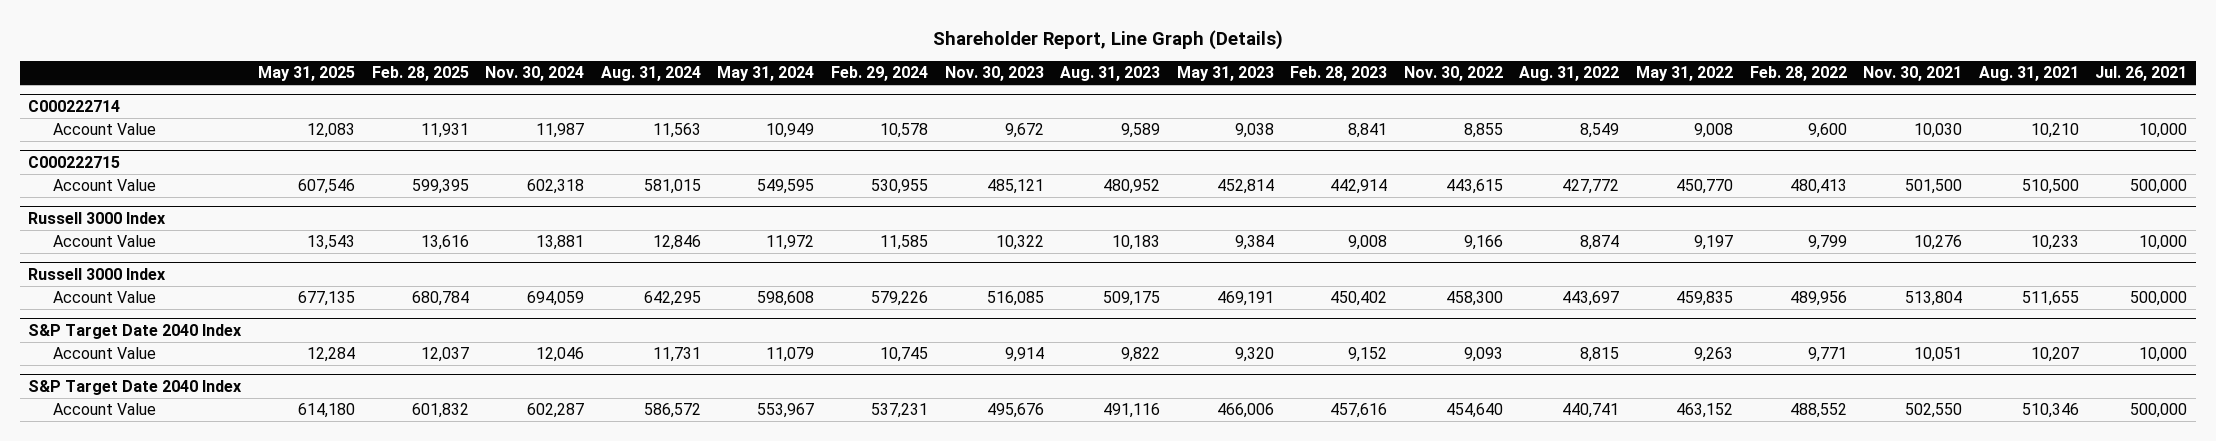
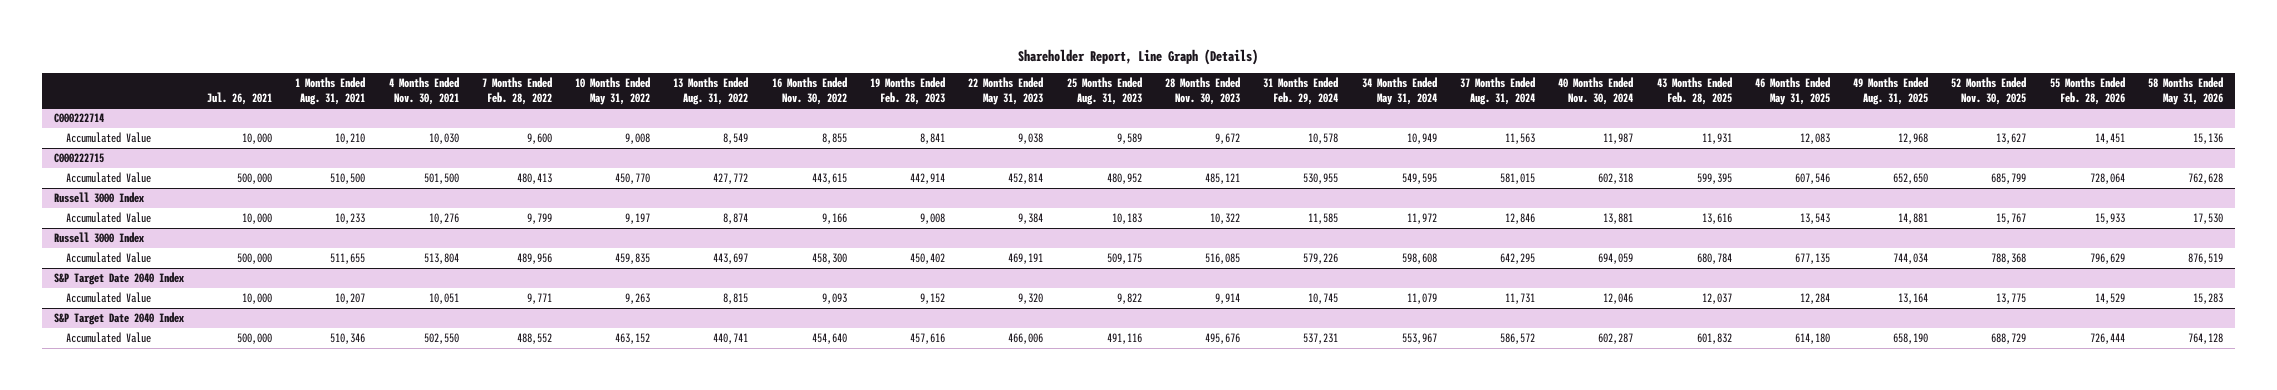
- | May 31, 2025 | Feb. 28, 2025 | Nov. 30, 2024 | Aug. 31, 2024 | May 31, 2024 | Feb. 29, 2024 | Nov. 30, 2023 | Aug. 31, 2023 | May 31, 2023 | Feb. 28, 2023 | Nov. 30, 2022 | Aug. 31, 2022 | May 31, 2022 | Feb. 28, 2022 | Nov. 30, 2021 | Aug. 31, 2021 | Jul. 26, 2021
+ | Jul. 26, 2021 | 1 Months Ended Aug. 31, 2021 | 4 Months Ended Nov. 30, 2021 | 7 Months Ended Feb. 28, 2022 | 10 Months Ended May 31, 2022 | 13 Months Ended Aug. 31, 2022 | 16 Months Ended Nov. 30, 2022 | 19 Months Ended Feb. 28, 2023 | 22 Months Ended May 31, 2023 | 25 Months Ended Aug. 31, 2023 | 28 Months Ended Nov. 30, 2023 | 31 Months Ended Feb. 29, 2024 | 34 Months Ended May 31, 2024 | 37 Months Ended Aug. 31, 2024 | 40 Months Ended Nov. 30, 2024 | 43 Months Ended Feb. 28, 2025 | 46 Months Ended May 31, 2025 | 49 Months Ended Aug. 31, 2025 | 52 Months Ended Nov. 30, 2025 | 55 Months Ended Feb. 28, 2026 | 58 Months Ended May 31, 2026
@ C000222714
- Account Value | 12,083 | 11,931 | 11,987 | 11,563 | 10,949 | 10,578 | 9,672 | 9,589 | 9,038 | 8,841 | 8,855 | 8,549 | 9,008 | 9,600 | 10,030 | 10,210 | 10,000
+ Accumulated Value | 10,000 | 10,210 | 10,030 | 9,600 | 9,008 | 8,549 | 8,855 | 8,841 | 9,038 | 9,589 | 9,672 | 10,578 | 10,949 | 11,563 | 11,987 | 11,931 | 12,083 | 12,968 | 13,627 | 14,451 | 15,136
@ C000222715
- Account Value | 607,546 | 599,395 | 602,318 | 581,015 | 549,595 | 530,955 | 485,121 | 480,952 | 452,814 | 442,914 | 443,615 | 427,772 | 450,770 | 480,413 | 501,500 | 510,500 | 500,000
+ Accumulated Value | 500,000 | 510,500 | 501,500 | 480,413 | 450,770 | 427,772 | 443,615 | 442,914 | 452,814 | 480,952 | 485,121 | 530,955 | 549,595 | 581,015 | 602,318 | 599,395 | 607,546 | 652,650 | 685,799 | 728,064 | 762,628
@ Russell 3000 Index
- Account Value | 13,543 | 13,616 | 13,881 | 12,846 | 11,972 | 11,585 | 10,322 | 10,183 | 9,384 | 9,008 | 9,166 | 8,874 | 9,197 | 9,799 | 10,276 | 10,233 | 10,000
+ Accumulated Value | 10,000 | 10,233 | 10,276 | 9,799 | 9,197 | 8,874 | 9,166 | 9,008 | 9,384 | 10,183 | 10,322 | 11,585 | 11,972 | 12,846 | 13,881 | 13,616 | 13,543 | 14,881 | 15,767 | 15,933 | 17,530
- Account Value | 677,135 | 680,784 | 694,059 | 642,295 | 598,608 | 579,226 | 516,085 | 509,175 | 469,191 | 450,402 | 458,300 | 443,697 | 459,835 | 489,956 | 513,804 | 511,655 | 500,000
+ Accumulated Value | 500,000 | 511,655 | 513,804 | 489,956 | 459,835 | 443,697 | 458,300 | 450,402 | 469,191 | 509,175 | 516,085 | 579,226 | 598,608 | 642,295 | 694,059 | 680,784 | 677,135 | 744,034 | 788,368 | 796,629 | 876,519
@ S&P Target Date 2040 Index
- Account Value | 12,284 | 12,037 | 12,046 | 11,731 | 11,079 | 10,745 | 9,914 | 9,822 | 9,320 | 9,152 | 9,093 | 8,815 | 9,263 | 9,771 | 10,051 | 10,207 | 10,000
+ Accumulated Value | 10,000 | 10,207 | 10,051 | 9,771 | 9,263 | 8,815 | 9,093 | 9,152 | 9,320 | 9,822 | 9,914 | 10,745 | 11,079 | 11,731 | 12,046 | 12,037 | 12,284 | 13,164 | 13,775 | 14,529 | 15,283
- Account Value | 614,180 | 601,832 | 602,287 | 586,572 | 553,967 | 537,231 | 495,676 | 491,116 | 466,006 | 457,616 | 454,640 | 440,741 | 463,152 | 488,552 | 502,550 | 510,346 | 500,000
+ Accumulated Value | 500,000 | 510,346 | 502,550 | 488,552 | 463,152 | 440,741 | 454,640 | 457,616 | 466,006 | 491,116 | 495,676 | 537,231 | 553,967 | 586,572 | 602,287 | 601,832 | 614,180 | 658,190 | 688,729 | 726,444 | 764,128

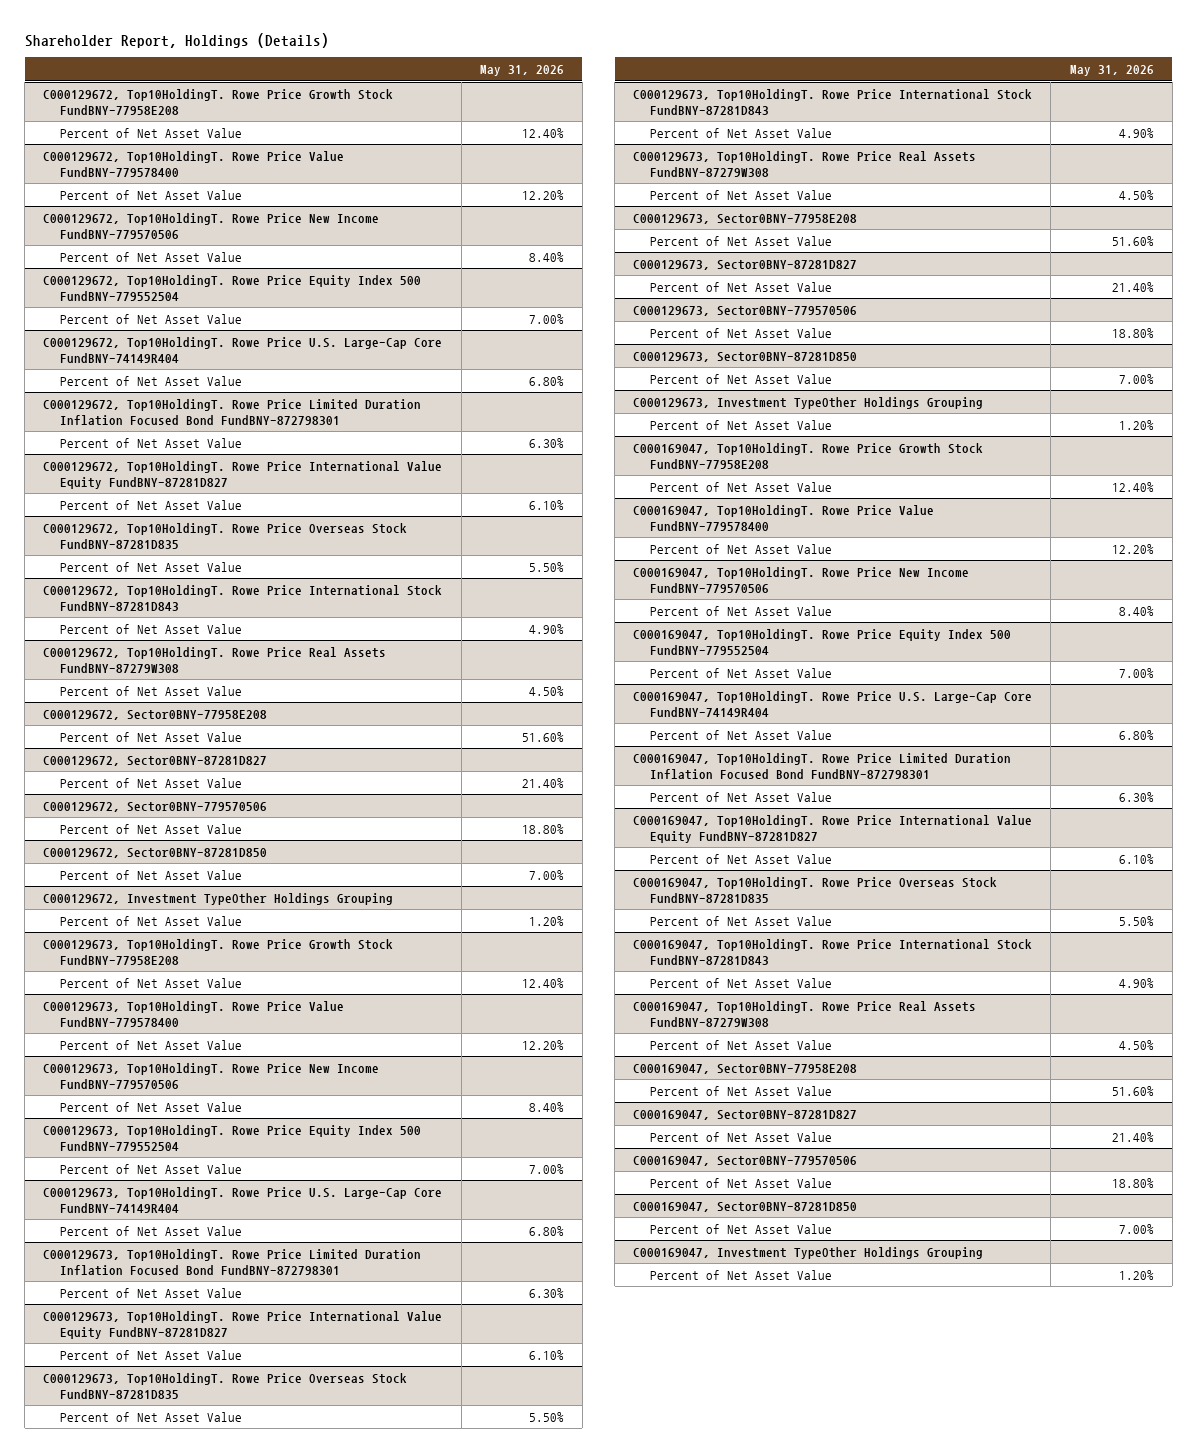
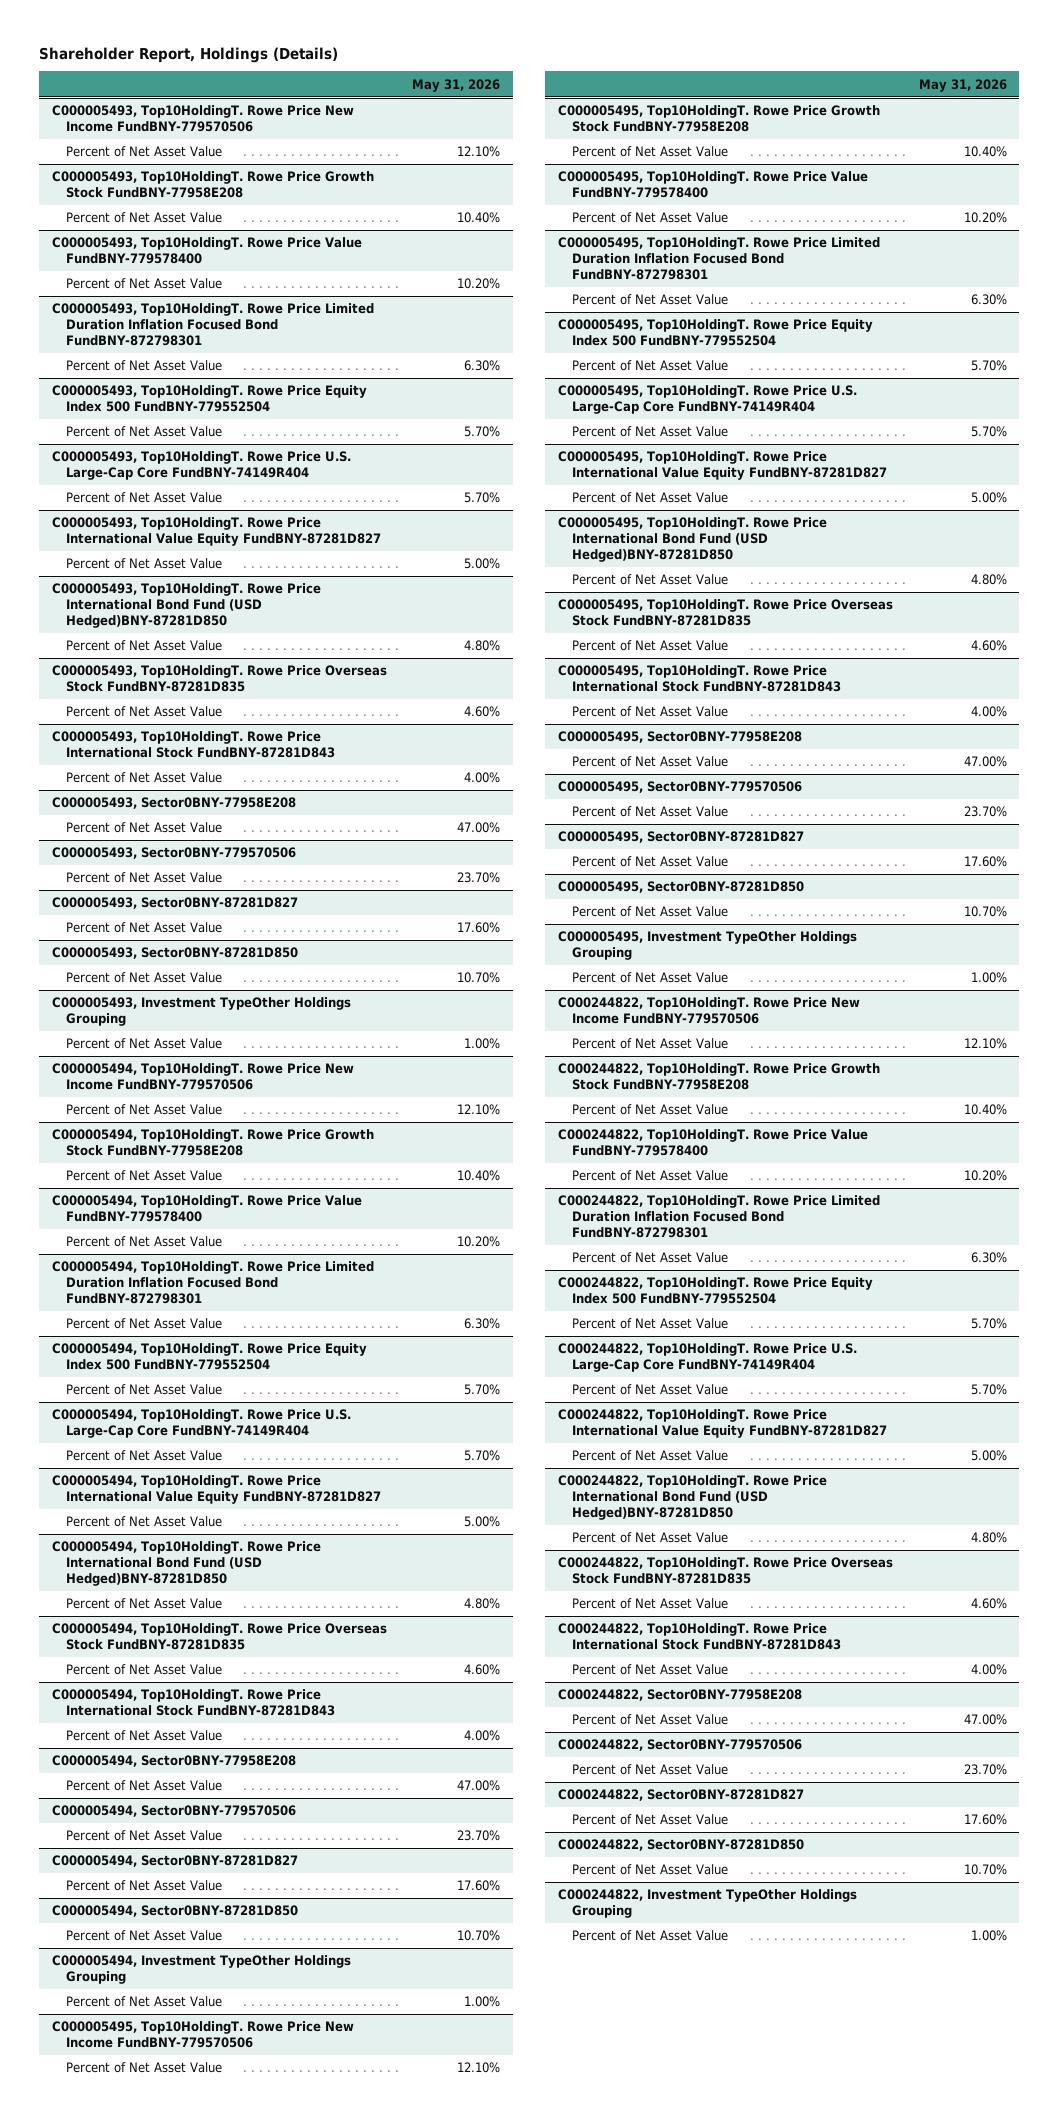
- C000129672, Top10HoldingT. Rowe Price Growth Stock FundBNY-77958E208
- Percent of Net Asset Value | 12.40%
- C000129672, Top10HoldingT. Rowe Price Value FundBNY-779578400
- Percent of Net Asset Value | 12.20%
- C000129672, Top10HoldingT. Rowe Price New Income FundBNY-779570506
- Percent of Net Asset Value | 8.40%
- C000129672, Top10HoldingT. Rowe Price Equity Index 500 FundBNY-779552504
- Percent of Net Asset Value | 7.00%
- C000129672, Top10HoldingT. Rowe Price U.S. Large-Cap Core FundBNY-74149R404
- Percent of Net Asset Value | 6.80%
- C000129672, Top10HoldingT. Rowe Price Limited Duration Inflation Focused Bond FundBNY-872798301
+ C000005493, Top10HoldingT. Rowe Price New Income FundBNY-779570506
+ Percent of Net Asset Value | 12.10%
+ C000005493, Top10HoldingT. Rowe Price Growth Stock FundBNY-77958E208
+ Percent of Net Asset Value | 10.40%
+ C000005493, Top10HoldingT. Rowe Price Value FundBNY-779578400
+ Percent of Net Asset Value | 10.20%
+ C000005493, Top10HoldingT. Rowe Price Limited Duration Inflation Focused Bond FundBNY-872798301
- C000129672, Top10HoldingT. Rowe Price International Value Equity FundBNY-87281D827
- Percent of Net Asset Value | 6.10%
- C000129672, Top10HoldingT. Rowe Price Overseas Stock FundBNY-87281D835
- Percent of Net Asset Value | 5.50%
- C000129672, Top10HoldingT. Rowe Price International Stock FundBNY-87281D843
- Percent of Net Asset Value | 4.90%
- C000129672, Top10HoldingT. Rowe Price Real Assets FundBNY-87279W308
- Percent of Net Asset Value | 4.50%
- C000129672, Sector0BNY-77958E208
- Percent of Net Asset Value | 51.60%
- C000129672, Sector0BNY-87281D827
- Percent of Net Asset Value | 21.40%
- C000129672, Sector0BNY-779570506
- Percent of Net Asset Value | 18.80%
- C000129672, Sector0BNY-87281D850
- Percent of Net Asset Value | 7.00%
- C000129672, Investment TypeOther Holdings Grouping
- Percent of Net Asset Value | 1.20%
- C000129673, Top10HoldingT. Rowe Price Growth Stock FundBNY-77958E208
- Percent of Net Asset Value | 12.40%
- C000129673, Top10HoldingT. Rowe Price Value FundBNY-779578400
- Percent of Net Asset Value | 12.20%
- C000129673, Top10HoldingT. Rowe Price New Income FundBNY-779570506
- Percent of Net Asset Value | 8.40%
- C000129673, Top10HoldingT. Rowe Price Equity Index 500 FundBNY-779552504
- Percent of Net Asset Value | 7.00%
- C000129673, Top10HoldingT. Rowe Price U.S. Large-Cap Core FundBNY-74149R404
- Percent of Net Asset Value | 6.80%
- C000129673, Top10HoldingT. Rowe Price Limited Duration Inflation Focused Bond FundBNY-872798301
+ C000005493, Top10HoldingT. Rowe Price Equity Index 500 FundBNY-779552504
+ Percent of Net Asset Value | 5.70%
+ C000005493, Top10HoldingT. Rowe Price U.S. Large-Cap Core FundBNY-74149R404
+ Percent of Net Asset Value | 5.70%
+ C000005493, Top10HoldingT. Rowe Price International Value Equity FundBNY-87281D827
+ Percent of Net Asset Value | 5.00%
+ C000005493, Top10HoldingT. Rowe Price International Bond Fund (USD Hedged)BNY-87281D850
+ Percent of Net Asset Value | 4.80%
+ C000005493, Top10HoldingT. Rowe Price Overseas Stock FundBNY-87281D835
+ Percent of Net Asset Value | 4.60%
+ C000005493, Top10HoldingT. Rowe Price International Stock FundBNY-87281D843
+ Percent of Net Asset Value | 4.00%
+ C000005493, Sector0BNY-77958E208
+ Percent of Net Asset Value | 47.00%
+ C000005493, Sector0BNY-779570506
+ Percent of Net Asset Value | 23.70%
+ C000005493, Sector0BNY-87281D827
+ Percent of Net Asset Value | 17.60%
+ C000005493, Sector0BNY-87281D850
+ Percent of Net Asset Value | 10.70%
+ C000005493, Investment TypeOther Holdings Grouping
+ Percent of Net Asset Value | 1.00%
+ C000005494, Top10HoldingT. Rowe Price New Income FundBNY-779570506
+ Percent of Net Asset Value | 12.10%
+ C000005494, Top10HoldingT. Rowe Price Growth Stock FundBNY-77958E208
+ Percent of Net Asset Value | 10.40%
+ C000005494, Top10HoldingT. Rowe Price Value FundBNY-779578400
+ Percent of Net Asset Value | 10.20%
+ C000005494, Top10HoldingT. Rowe Price Limited Duration Inflation Focused Bond FundBNY-872798301
- C000129673, Top10HoldingT. Rowe Price International Value Equity FundBNY-87281D827
- Percent of Net Asset Value | 6.10%
- C000129673, Top10HoldingT. Rowe Price Overseas Stock FundBNY-87281D835
- Percent of Net Asset Value | 5.50%
- C000129673, Top10HoldingT. Rowe Price International Stock FundBNY-87281D843
- Percent of Net Asset Value | 4.90%
- C000129673, Top10HoldingT. Rowe Price Real Assets FundBNY-87279W308
- Percent of Net Asset Value | 4.50%
- C000129673, Sector0BNY-77958E208
- Percent of Net Asset Value | 51.60%
- C000129673, Sector0BNY-87281D827
- Percent of Net Asset Value | 21.40%
- C000129673, Sector0BNY-779570506
- Percent of Net Asset Value | 18.80%
- C000129673, Sector0BNY-87281D850
- Percent of Net Asset Value | 7.00%
- C000129673, Investment TypeOther Holdings Grouping
- Percent of Net Asset Value | 1.20%
- C000169047, Top10HoldingT. Rowe Price Growth Stock FundBNY-77958E208
- Percent of Net Asset Value | 12.40%
- C000169047, Top10HoldingT. Rowe Price Value FundBNY-779578400
- Percent of Net Asset Value | 12.20%
- C000169047, Top10HoldingT. Rowe Price New Income FundBNY-779570506
- Percent of Net Asset Value | 8.40%
- C000169047, Top10HoldingT. Rowe Price Equity Index 500 FundBNY-779552504
- Percent of Net Asset Value | 7.00%
- C000169047, Top10HoldingT. Rowe Price U.S. Large-Cap Core FundBNY-74149R404
- Percent of Net Asset Value | 6.80%
- C000169047, Top10HoldingT. Rowe Price Limited Duration Inflation Focused Bond FundBNY-872798301
+ C000005494, Top10HoldingT. Rowe Price Equity Index 500 FundBNY-779552504
+ Percent of Net Asset Value | 5.70%
+ C000005494, Top10HoldingT. Rowe Price U.S. Large-Cap Core FundBNY-74149R404
+ Percent of Net Asset Value | 5.70%
+ C000005494, Top10HoldingT. Rowe Price International Value Equity FundBNY-87281D827
+ Percent of Net Asset Value | 5.00%
+ C000005494, Top10HoldingT. Rowe Price International Bond Fund (USD Hedged)BNY-87281D850
+ Percent of Net Asset Value | 4.80%
+ C000005494, Top10HoldingT. Rowe Price Overseas Stock FundBNY-87281D835
+ Percent of Net Asset Value | 4.60%
+ C000005494, Top10HoldingT. Rowe Price International Stock FundBNY-87281D843
+ Percent of Net Asset Value | 4.00%
+ C000005494, Sector0BNY-77958E208
+ Percent of Net Asset Value | 47.00%
+ C000005494, Sector0BNY-779570506
+ Percent of Net Asset Value | 23.70%
+ C000005494, Sector0BNY-87281D827
+ Percent of Net Asset Value | 17.60%
+ C000005494, Sector0BNY-87281D850
+ Percent of Net Asset Value | 10.70%
+ C000005494, Investment TypeOther Holdings Grouping
+ Percent of Net Asset Value | 1.00%
+ C000005495, Top10HoldingT. Rowe Price New Income FundBNY-779570506
+ Percent of Net Asset Value | 12.10%
+ C000005495, Top10HoldingT. Rowe Price Growth Stock FundBNY-77958E208
+ Percent of Net Asset Value | 10.40%
+ C000005495, Top10HoldingT. Rowe Price Value FundBNY-779578400
+ Percent of Net Asset Value | 10.20%
+ C000005495, Top10HoldingT. Rowe Price Limited Duration Inflation Focused Bond FundBNY-872798301
- C000169047, Top10HoldingT. Rowe Price International Value Equity FundBNY-87281D827
- Percent of Net Asset Value | 6.10%
- C000169047, Top10HoldingT. Rowe Price Overseas Stock FundBNY-87281D835
- Percent of Net Asset Value | 5.50%
- C000169047, Top10HoldingT. Rowe Price International Stock FundBNY-87281D843
- Percent of Net Asset Value | 4.90%
- C000169047, Top10HoldingT. Rowe Price Real Assets FundBNY-87279W308
- Percent of Net Asset Value | 4.50%
- C000169047, Sector0BNY-77958E208
- Percent of Net Asset Value | 51.60%
- C000169047, Sector0BNY-87281D827
- Percent of Net Asset Value | 21.40%
- C000169047, Sector0BNY-779570506
- Percent of Net Asset Value | 18.80%
- C000169047, Sector0BNY-87281D850
- Percent of Net Asset Value | 7.00%
- C000169047, Investment TypeOther Holdings Grouping
- Percent of Net Asset Value | 1.20%
+ C000005495, Top10HoldingT. Rowe Price Equity Index 500 FundBNY-779552504
+ Percent of Net Asset Value | 5.70%
+ C000005495, Top10HoldingT. Rowe Price U.S. Large-Cap Core FundBNY-74149R404
+ Percent of Net Asset Value | 5.70%
+ C000005495, Top10HoldingT. Rowe Price International Value Equity FundBNY-87281D827
+ Percent of Net Asset Value | 5.00%
+ C000005495, Top10HoldingT. Rowe Price International Bond Fund (USD Hedged)BNY-87281D850
+ Percent of Net Asset Value | 4.80%
+ C000005495, Top10HoldingT. Rowe Price Overseas Stock FundBNY-87281D835
+ Percent of Net Asset Value | 4.60%
+ C000005495, Top10HoldingT. Rowe Price International Stock FundBNY-87281D843
+ Percent of Net Asset Value | 4.00%
+ C000005495, Sector0BNY-77958E208
+ Percent of Net Asset Value | 47.00%
+ C000005495, Sector0BNY-779570506
+ Percent of Net Asset Value | 23.70%
+ C000005495, Sector0BNY-87281D827
+ Percent of Net Asset Value | 17.60%
+ C000005495, Sector0BNY-87281D850
+ Percent of Net Asset Value | 10.70%
+ C000005495, Investment TypeOther Holdings Grouping
+ Percent of Net Asset Value | 1.00%
+ C000244822, Top10HoldingT. Rowe Price New Income FundBNY-779570506
+ Percent of Net Asset Value | 12.10%
+ C000244822, Top10HoldingT. Rowe Price Growth Stock FundBNY-77958E208
+ Percent of Net Asset Value | 10.40%
+ C000244822, Top10HoldingT. Rowe Price Value FundBNY-779578400
+ Percent of Net Asset Value | 10.20%
+ C000244822, Top10HoldingT. Rowe Price Limited Duration Inflation Focused Bond FundBNY-872798301
+ Percent of Net Asset Value | 6.30%
+ C000244822, Top10HoldingT. Rowe Price Equity Index 500 FundBNY-779552504
+ Percent of Net Asset Value | 5.70%
+ C000244822, Top10HoldingT. Rowe Price U.S. Large-Cap Core FundBNY-74149R404
+ Percent of Net Asset Value | 5.70%
+ C000244822, Top10HoldingT. Rowe Price International Value Equity FundBNY-87281D827
+ Percent of Net Asset Value | 5.00%
+ C000244822, Top10HoldingT. Rowe Price International Bond Fund (USD Hedged)BNY-87281D850
+ Percent of Net Asset Value | 4.80%
+ C000244822, Top10HoldingT. Rowe Price Overseas Stock FundBNY-87281D835
+ Percent of Net Asset Value | 4.60%
+ C000244822, Top10HoldingT. Rowe Price International Stock FundBNY-87281D843
+ Percent of Net Asset Value | 4.00%
+ C000244822, Sector0BNY-77958E208
+ Percent of Net Asset Value | 47.00%
+ C000244822, Sector0BNY-779570506
+ Percent of Net Asset Value | 23.70%
+ C000244822, Sector0BNY-87281D827
+ Percent of Net Asset Value | 17.60%
+ C000244822, Sector0BNY-87281D850
+ Percent of Net Asset Value | 10.70%
+ C000244822, Investment TypeOther Holdings Grouping
+ Percent of Net Asset Value | 1.00%

